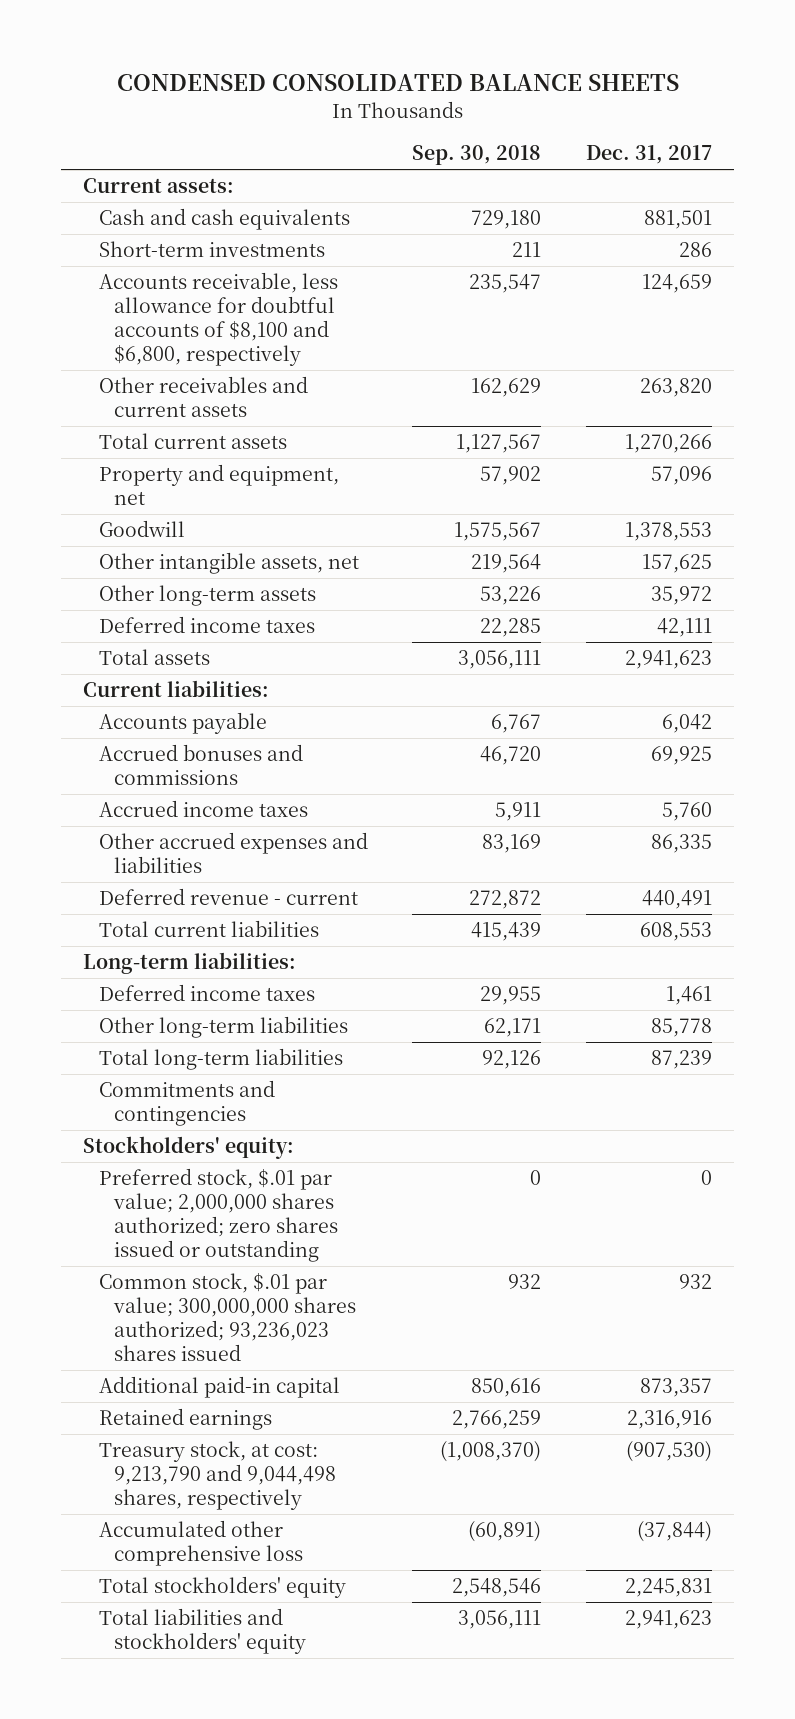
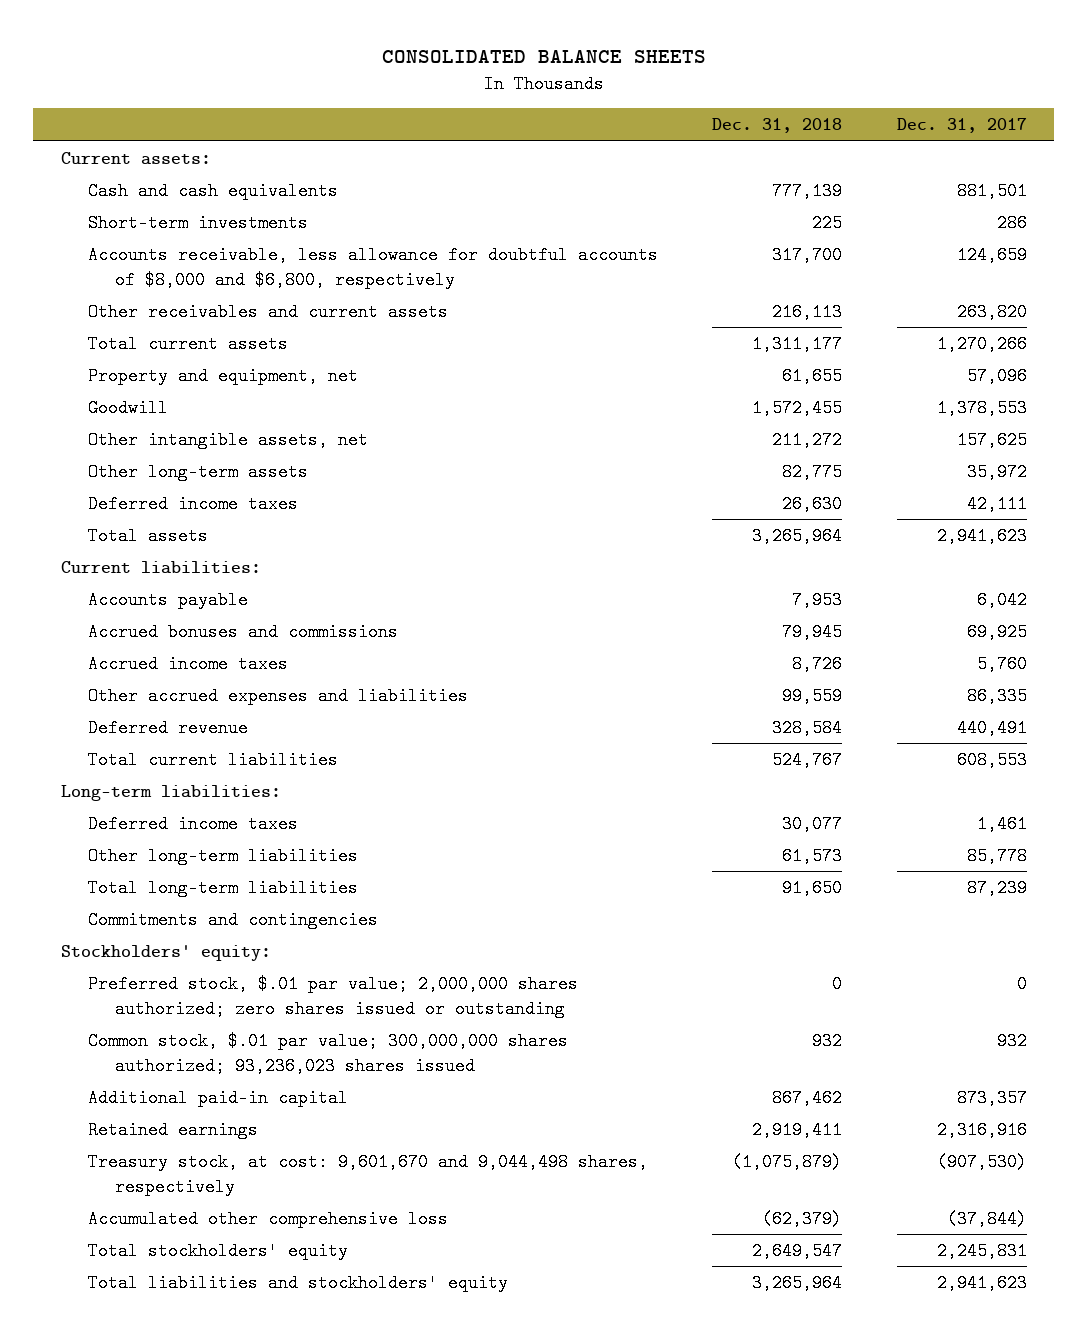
- CONDENSED CONSOLIDATED BALANCE SHEETS
+ CONSOLIDATED BALANCE SHEETS
- | Sep. 30, 2018 | Dec. 31, 2017
+ | Dec. 31, 2018 | Dec. 31, 2017
- Accounts receivable, less allowance for doubtful accounts of $8,100 and $6,800, respectively | 235,547 | 124,659
+ Accounts receivable, less allowance for doubtful accounts of $8,000 and $6,800, respectively | 317,700 | 124,659
- Deferred revenue - current | 272,872 | 440,491
+ Deferred revenue | 328,584 | 440,491
- Treasury stock, at cost: 9,213,790 and 9,044,498 shares, respectively | (1,008,370) | (907,530)
+ Treasury stock, at cost: 9,601,670 and 9,044,498 shares, respectively | (1,075,879) | (907,530)

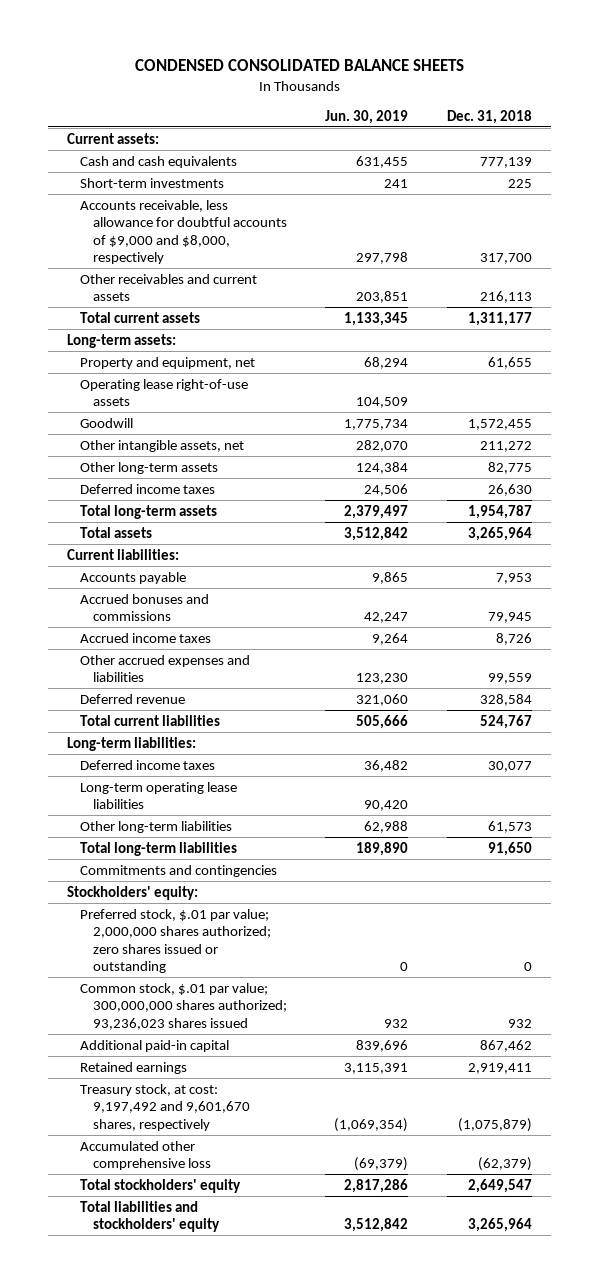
- CONSOLIDATED BALANCE SHEETS
+ CONDENSED CONSOLIDATED BALANCE SHEETS
- | Dec. 31, 2018 | Dec. 31, 2017
+ | Jun. 30, 2019 | Dec. 31, 2018
- Accounts receivable, less allowance for doubtful accounts of $8,000 and $6,800, respectively | 317,700 | 124,659
+ Accounts receivable, less allowance for doubtful accounts of $9,000 and $8,000, respectively | 297,798 | 317,700
+ Long-term assets:
+ Operating lease right-of-use assets | 104,509 |
+ Total long-term assets | 2,379,497 | 1,954,787
+ Long-term operating lease liabilities | 90,420 |
- Treasury stock, at cost: 9,601,670 and 9,044,498 shares, respectively | (1,075,879) | (907,530)
+ Treasury stock, at cost: 9,197,492 and 9,601,670 shares, respectively | (1,069,354) | (1,075,879)

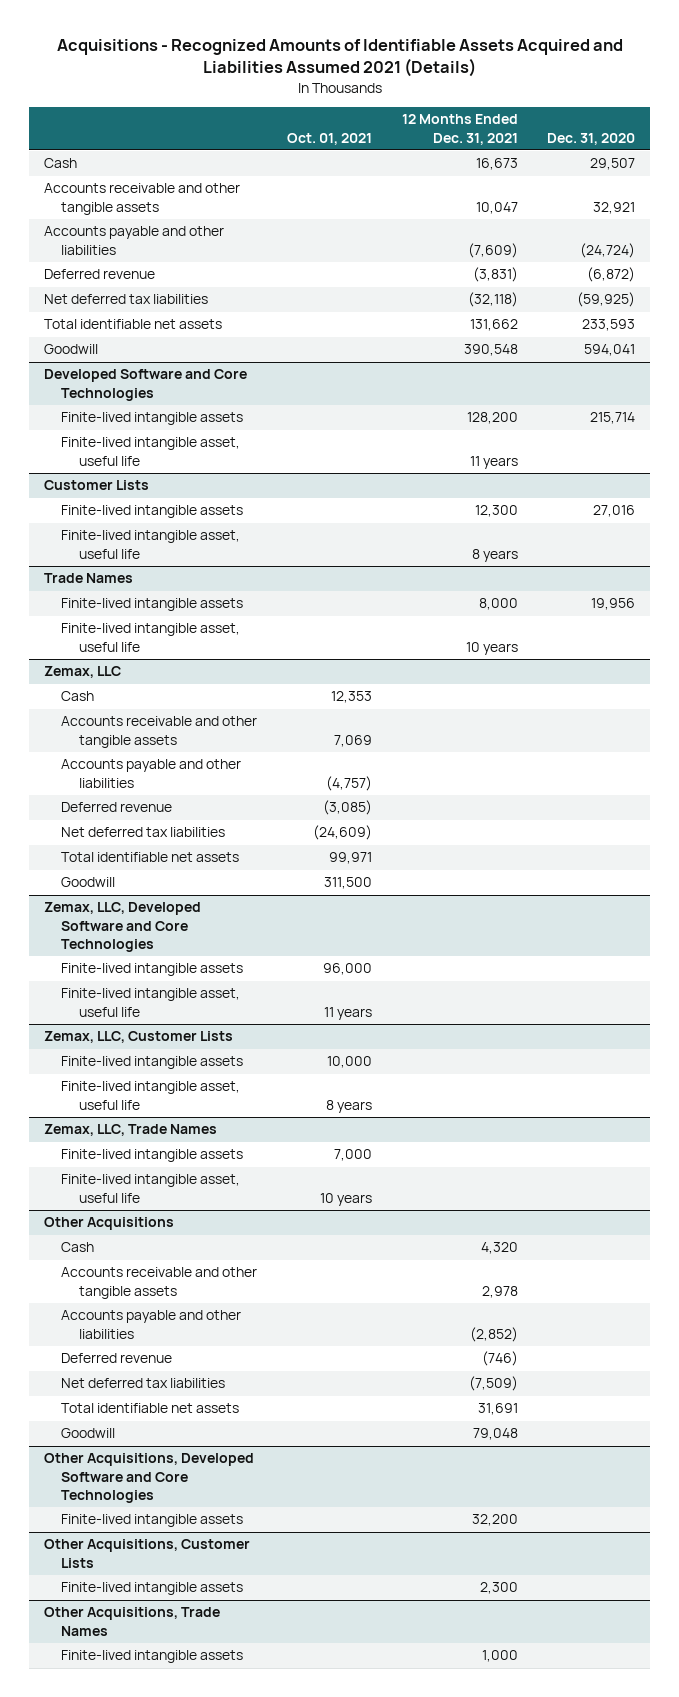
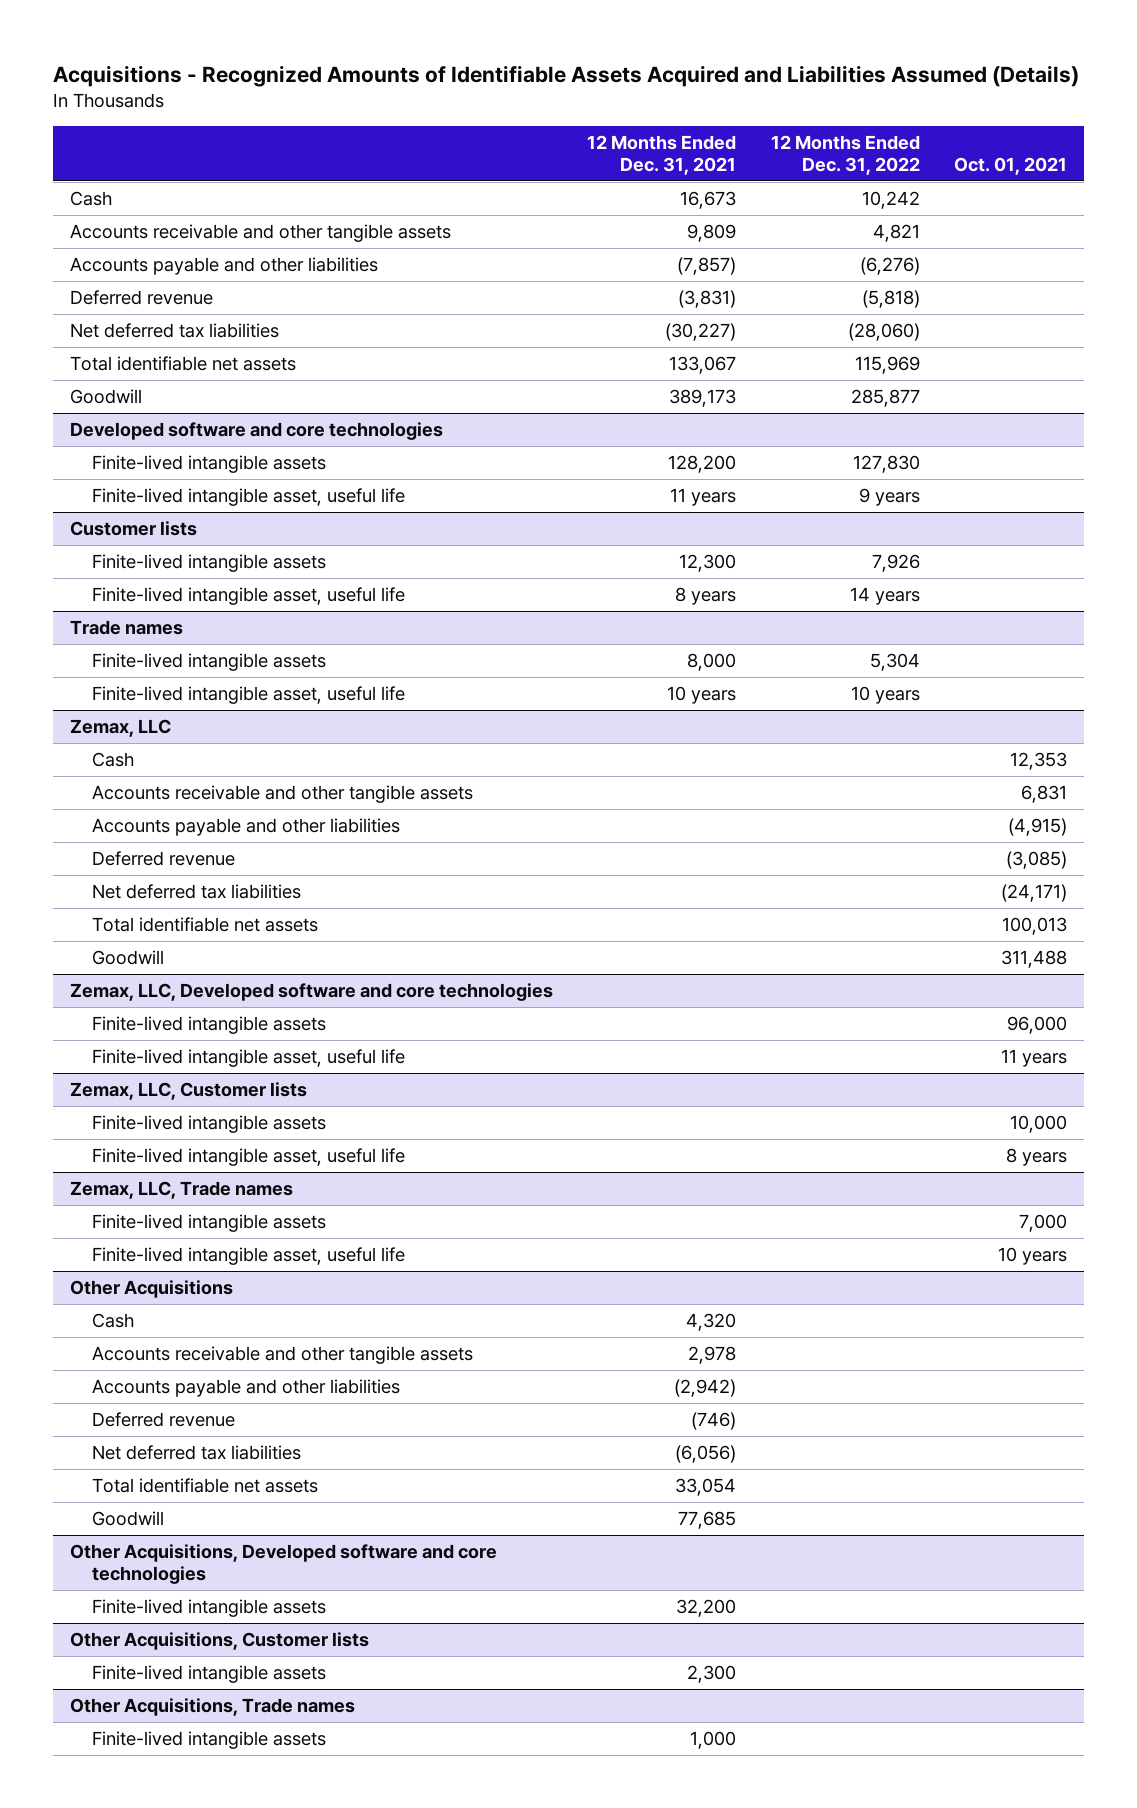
- Acquisitions - Recognized Amounts of Identifiable Assets Acquired and Liabilities Assumed 2021 (Details)
+ Acquisitions - Recognized Amounts of Identifiable Assets Acquired and Liabilities Assumed (Details)
- | Oct. 01, 2021 | 12 Months Ended Dec. 31, 2021 | Dec. 31, 2020
+ | 12 Months Ended Dec. 31, 2021 | 12 Months Ended Dec. 31, 2022 | Oct. 01, 2021
- Accounts receivable and other tangible assets | | 10,047 | 32,921
- Accounts payable and other liabilities | | (7,609) | (24,724)
+ Accounts receivable and other tangible assets | 9,809 | 4,821 |
+ Accounts payable and other liabilities | (7,857) | (6,276) |
- Net deferred tax liabilities | | (32,118) | (59,925)
- Total identifiable net assets | | 131,662 | 233,593
- Goodwill | | 390,548 | 594,041
- Developed Software and Core Technologies
+ Net deferred tax liabilities | (30,227) | (28,060) |
+ Total identifiable net assets | 133,067 | 115,969 |
+ Goodwill | 389,173 | 285,877 |
+ Developed software and core technologies
- Customer Lists
+ Customer lists
- Trade Names
+ Trade names
@ Zemax, LLC
- Accounts receivable and other tangible assets | 7,069 | |
- Accounts payable and other liabilities | (4,757) | |
+ Accounts receivable and other tangible assets | | | 6,831
+ Accounts payable and other liabilities | | | (4,915)
- Net deferred tax liabilities | (24,609) | |
- Total identifiable net assets | 99,971 | |
- Goodwill | 311,500 | |
- Zemax, LLC, Developed Software and Core Technologies
@ Zemax, LLC
+ Net deferred tax liabilities | | | (24,171)
+ Total identifiable net assets | | | 100,013
+ Goodwill | | | 311,488
+ Zemax, LLC, Developed software and core technologies
- Zemax, LLC, Customer Lists
+ Zemax, LLC, Customer lists
- Zemax, LLC, Trade Names
+ Zemax, LLC, Trade names
@ Other Acquisitions
- Accounts payable and other liabilities | | (2,852) |
+ Accounts payable and other liabilities | (2,942) | |
- Net deferred tax liabilities | | (7,509) |
- Total identifiable net assets | | 31,691 |
- Goodwill | | 79,048 |
- Other Acquisitions, Developed Software and Core Technologies
@ Other Acquisitions
+ Net deferred tax liabilities | (6,056) | |
+ Total identifiable net assets | 33,054 | |
+ Goodwill | 77,685 | |
+ Other Acquisitions, Developed software and core technologies
- Other Acquisitions, Customer Lists
+ Other Acquisitions, Customer lists
- Other Acquisitions, Trade Names
+ Other Acquisitions, Trade names

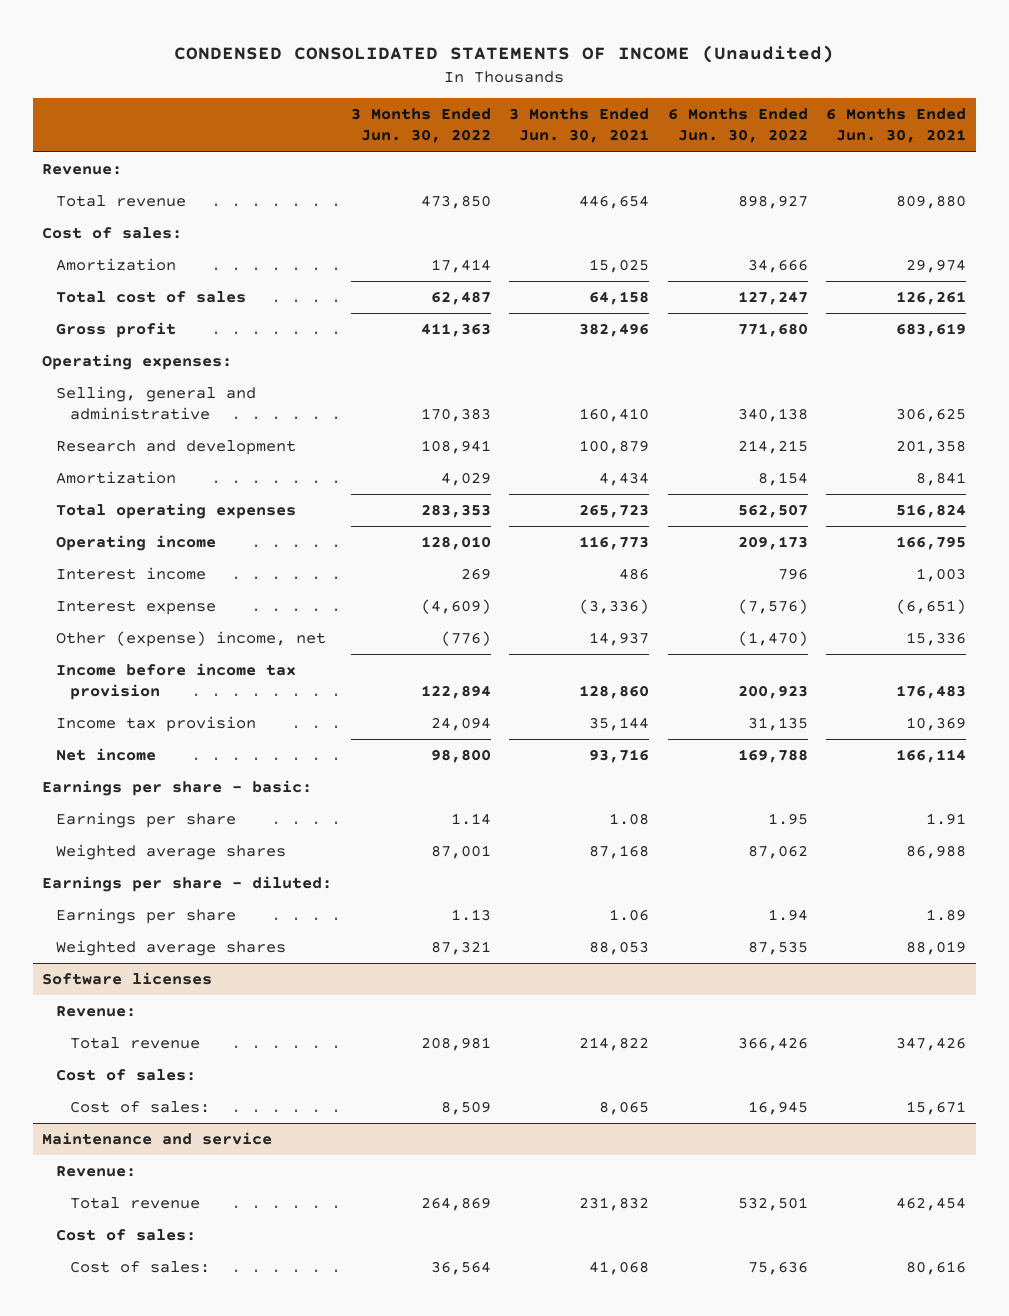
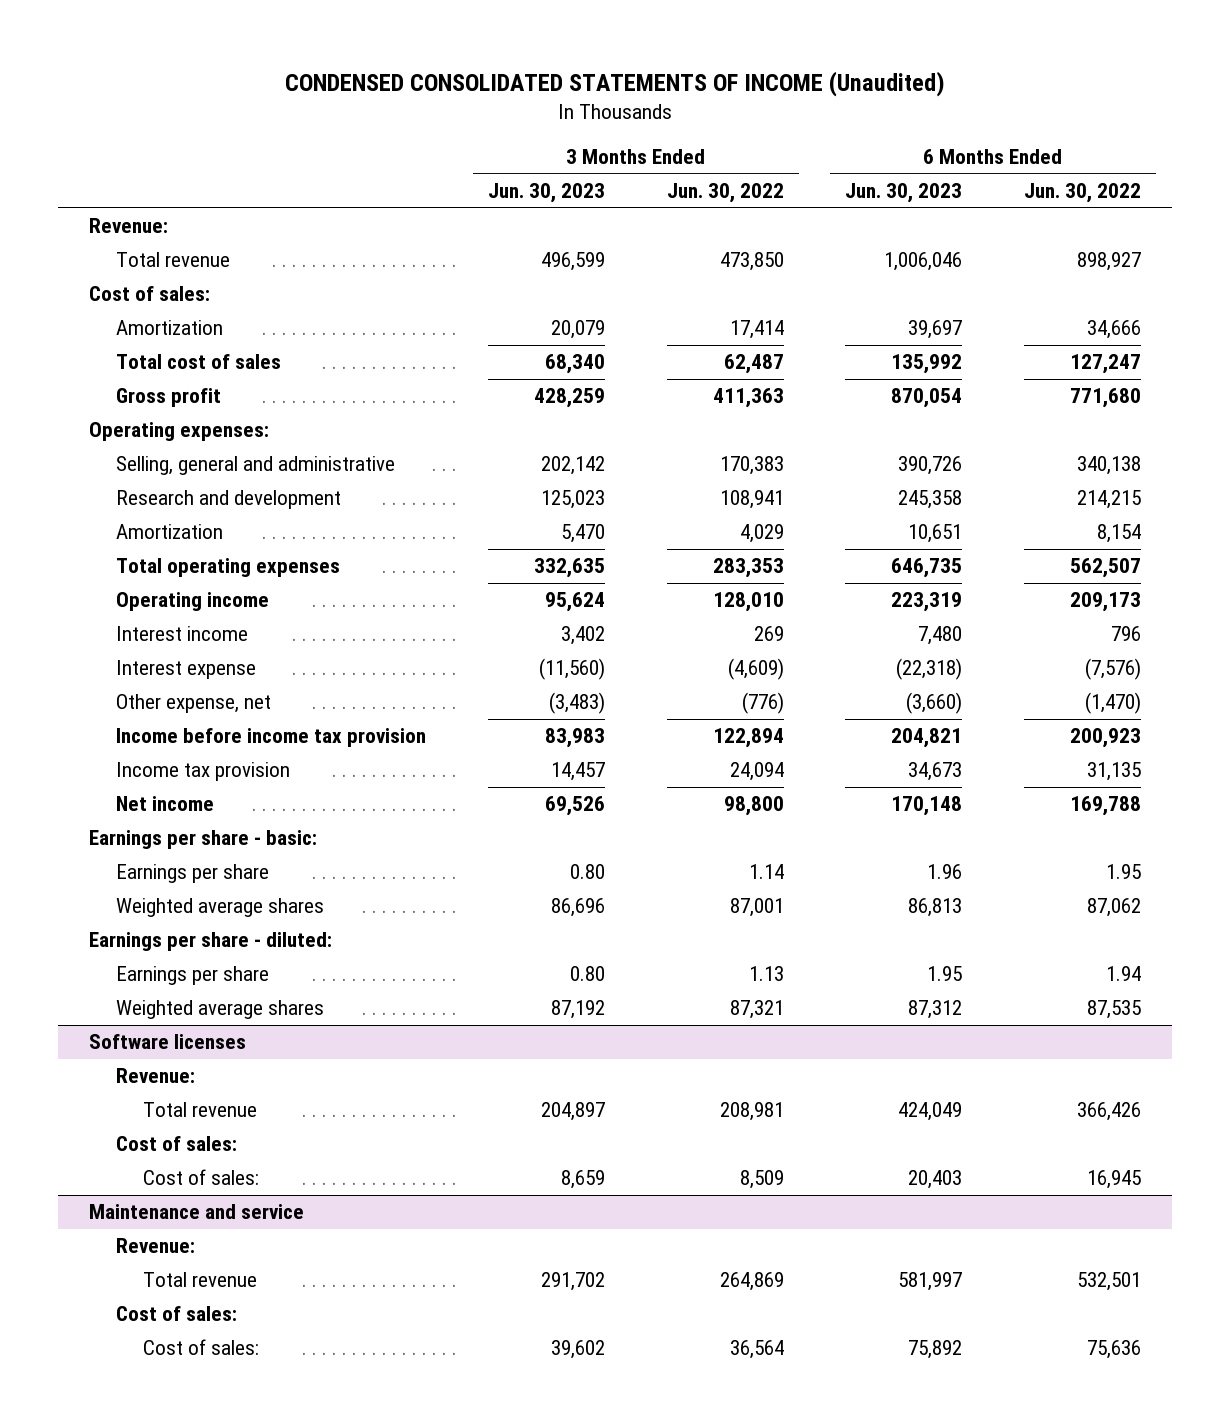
- | 3 Months Ended Jun. 30, 2022 | 3 Months Ended Jun. 30, 2021 | 6 Months Ended Jun. 30, 2022 | 6 Months Ended Jun. 30, 2021
+ | 3 Months Ended Jun. 30, 2023 | 3 Months Ended Jun. 30, 2022 | 6 Months Ended Jun. 30, 2023 | 6 Months Ended Jun. 30, 2022
- Other (expense) income, net | (776) | 14,937 | (1,470) | 15,336
+ Other expense, net | (3,483) | (776) | (3,660) | (1,470)

